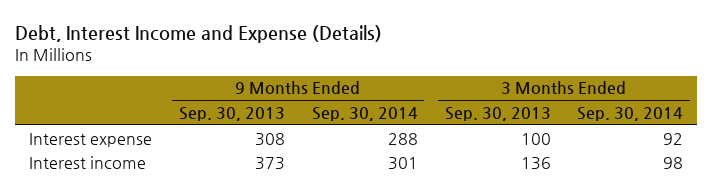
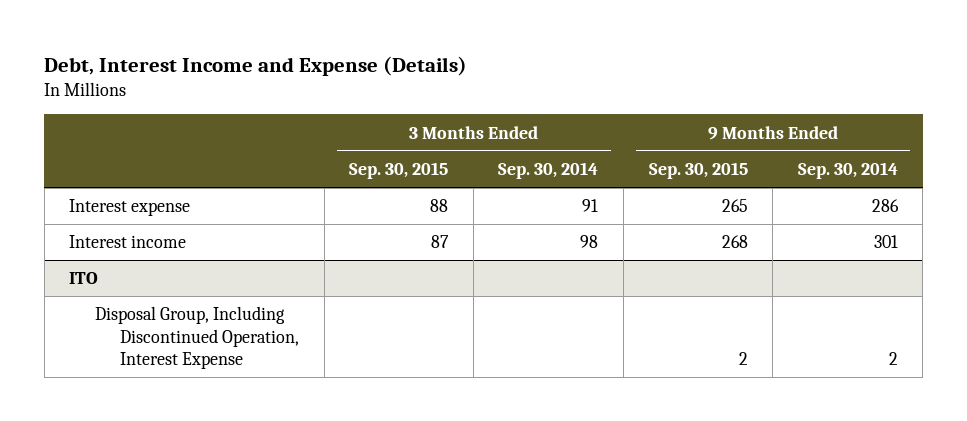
- | 9 Months Ended Sep. 30, 2013 | 9 Months Ended Sep. 30, 2014 | 3 Months Ended Sep. 30, 2013 | 3 Months Ended Sep. 30, 2014
+ | 3 Months Ended Sep. 30, 2015 | 3 Months Ended Sep. 30, 2014 | 9 Months Ended Sep. 30, 2015 | 9 Months Ended Sep. 30, 2014
- Interest expense | 308 | 288 | 100 | 92
+ Interest expense | 88 | 91 | 265 | 286
+ ITO
+ Disposal Group, Including Discontinued Operation, Interest Expense | | | 2 | 2

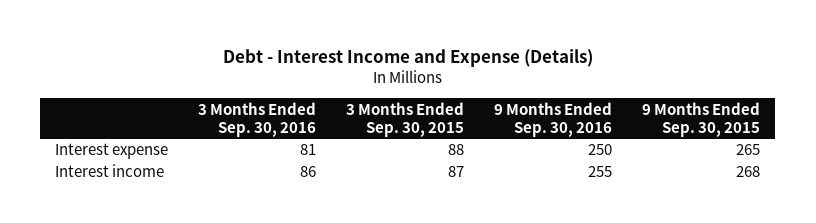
- Debt, Interest Income and Expense (Details)
+ Debt - Interest Income and Expense (Details)
- | 3 Months Ended Sep. 30, 2015 | 3 Months Ended Sep. 30, 2014 | 9 Months Ended Sep. 30, 2015 | 9 Months Ended Sep. 30, 2014
+ | 3 Months Ended Sep. 30, 2016 | 3 Months Ended Sep. 30, 2015 | 9 Months Ended Sep. 30, 2016 | 9 Months Ended Sep. 30, 2015
- ITO
- Disposal Group, Including Discontinued Operation, Interest Expense | | | 2 | 2

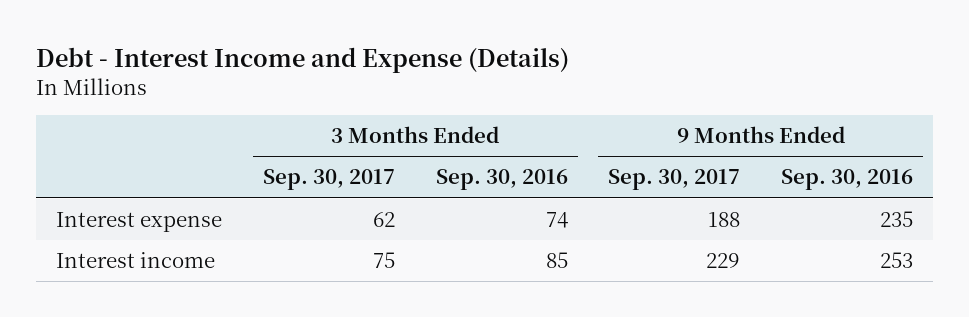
- | 3 Months Ended Sep. 30, 2016 | 3 Months Ended Sep. 30, 2015 | 9 Months Ended Sep. 30, 2016 | 9 Months Ended Sep. 30, 2015
+ | 3 Months Ended Sep. 30, 2017 | 3 Months Ended Sep. 30, 2016 | 9 Months Ended Sep. 30, 2017 | 9 Months Ended Sep. 30, 2016
- Interest expense | 81 | 88 | 250 | 265
- Interest income | 86 | 87 | 255 | 268
+ Interest expense | 62 | 74 | 188 | 235
+ Interest income | 75 | 85 | 229 | 253

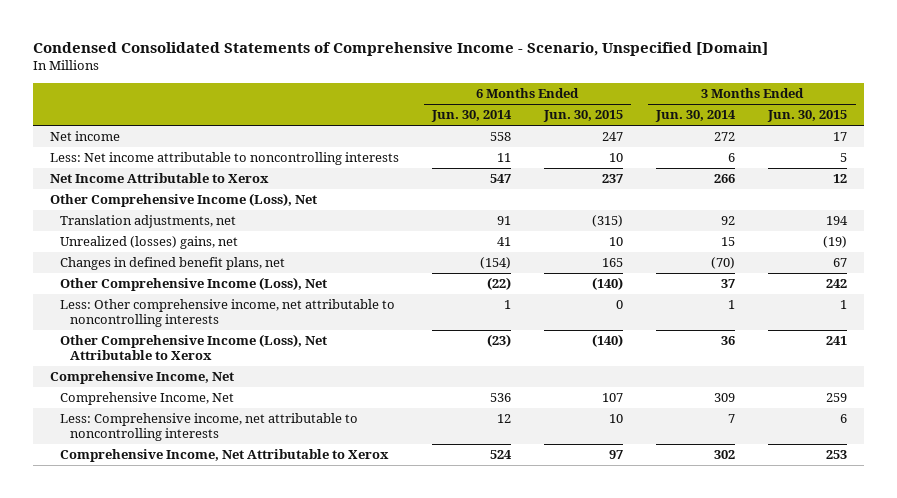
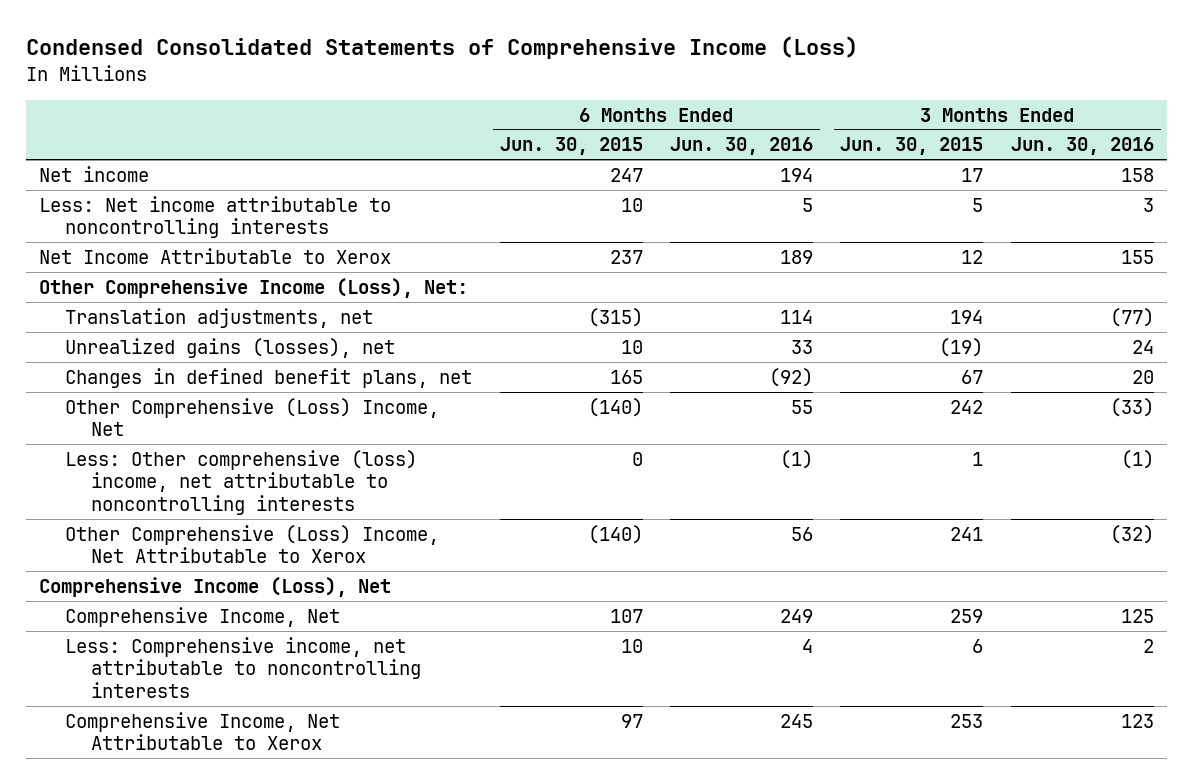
- Condensed Consolidated Statements of Comprehensive Income - Scenario, Unspecified [Domain]
+ Condensed Consolidated Statements of Comprehensive Income (Loss)
- | 6 Months Ended Jun. 30, 2014 | 6 Months Ended Jun. 30, 2015 | 3 Months Ended Jun. 30, 2014 | 3 Months Ended Jun. 30, 2015
+ | 6 Months Ended Jun. 30, 2015 | 6 Months Ended Jun. 30, 2016 | 3 Months Ended Jun. 30, 2015 | 3 Months Ended Jun. 30, 2016
- Other Comprehensive Income (Loss), Net
+ Other Comprehensive Income (Loss), Net:
- Unrealized (losses) gains, net | 41 | 10 | 15 | (19)
+ Unrealized gains (losses), net | 10 | 33 | (19) | 24
- Other Comprehensive Income (Loss), Net | (22) | (140) | 37 | 242
- Less: Other comprehensive income, net attributable to noncontrolling interests | 1 | 0 | 1 | 1
- Other Comprehensive Income (Loss), Net Attributable to Xerox | (23) | (140) | 36 | 241
- Comprehensive Income, Net
+ Other Comprehensive (Loss) Income, Net | (140) | 55 | 242 | (33)
+ Less: Other comprehensive (loss) income, net attributable to noncontrolling interests | 0 | (1) | 1 | (1)
+ Other Comprehensive (Loss) Income, Net Attributable to Xerox | (140) | 56 | 241 | (32)
+ Comprehensive Income (Loss), Net

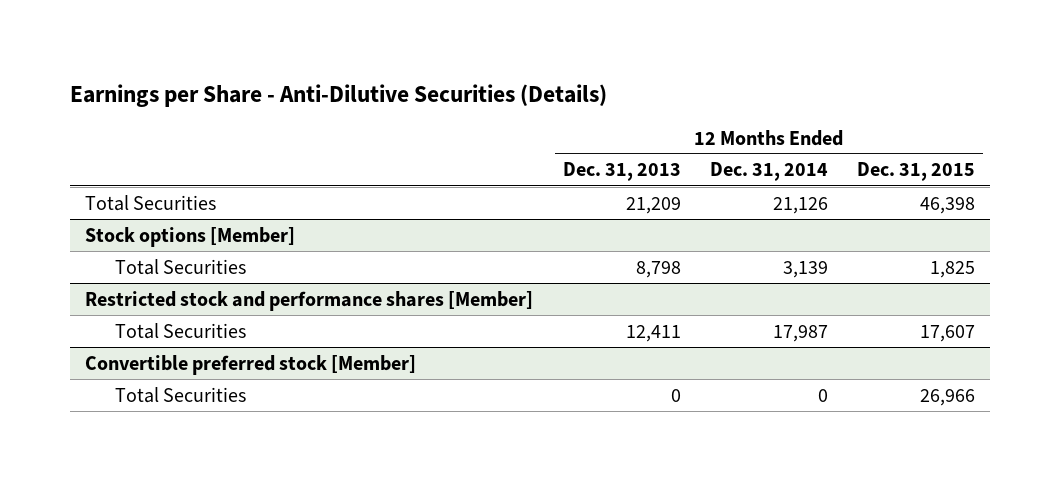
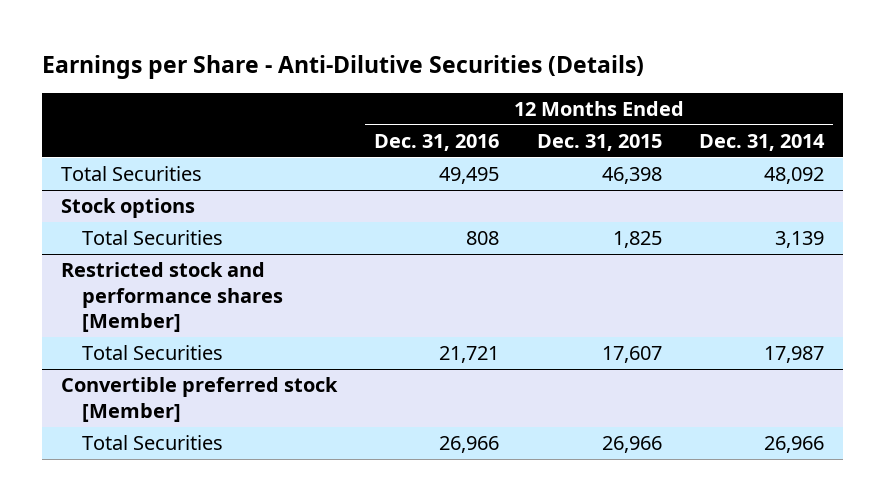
- | 12 Months Ended Dec. 31, 2013 | 12 Months Ended Dec. 31, 2014 | 12 Months Ended Dec. 31, 2015
+ | 12 Months Ended Dec. 31, 2016 | 12 Months Ended Dec. 31, 2015 | 12 Months Ended Dec. 31, 2014
- Total Securities | 21,209 | 21,126 | 46,398
- Stock options [Member]
+ Total Securities | 49,495 | 46,398 | 48,092
+ Stock options
@ Convertible preferred stock [Member]
- Total Securities | 0 | 0 | 26,966
+ Total Securities | 26,966 | 26,966 | 26,966

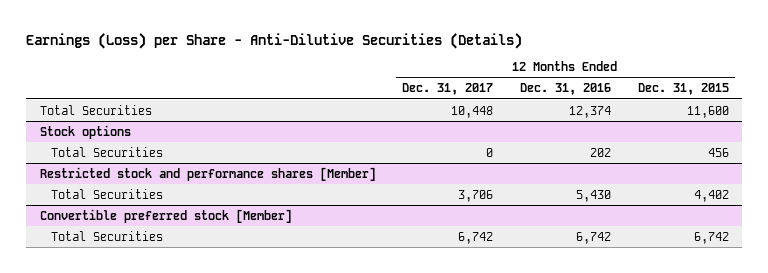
- Earnings per Share - Anti-Dilutive Securities (Details)
+ Earnings (Loss) per Share - Anti-Dilutive Securities (Details)
- | 12 Months Ended Dec. 31, 2016 | 12 Months Ended Dec. 31, 2015 | 12 Months Ended Dec. 31, 2014
+ | 12 Months Ended Dec. 31, 2017 | 12 Months Ended Dec. 31, 2016 | 12 Months Ended Dec. 31, 2015
- Total Securities | 49,495 | 46,398 | 48,092
+ Total Securities | 10,448 | 12,374 | 11,600
@ Stock options
- Total Securities | 808 | 1,825 | 3,139
+ Total Securities | 0 | 202 | 456
@ Restricted stock and performance shares [Member]
- Total Securities | 21,721 | 17,607 | 17,987
+ Total Securities | 3,706 | 5,430 | 4,402
@ Convertible preferred stock [Member]
- Total Securities | 26,966 | 26,966 | 26,966
+ Total Securities | 6,742 | 6,742 | 6,742

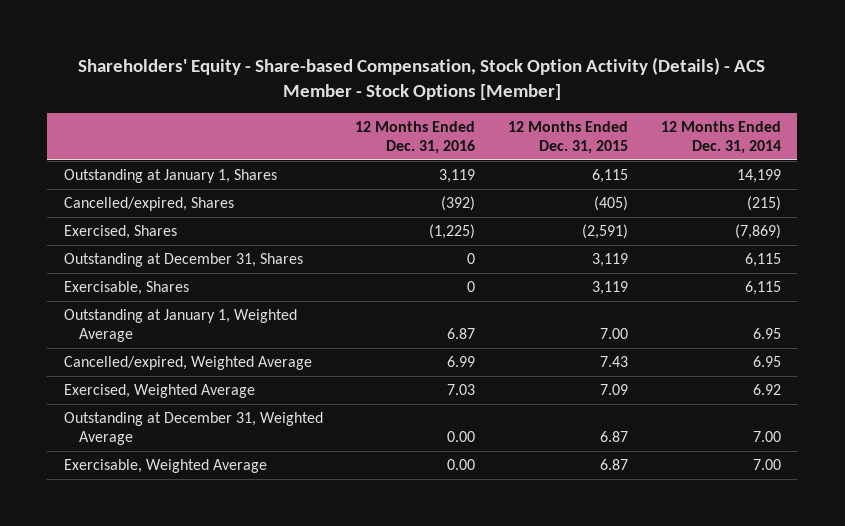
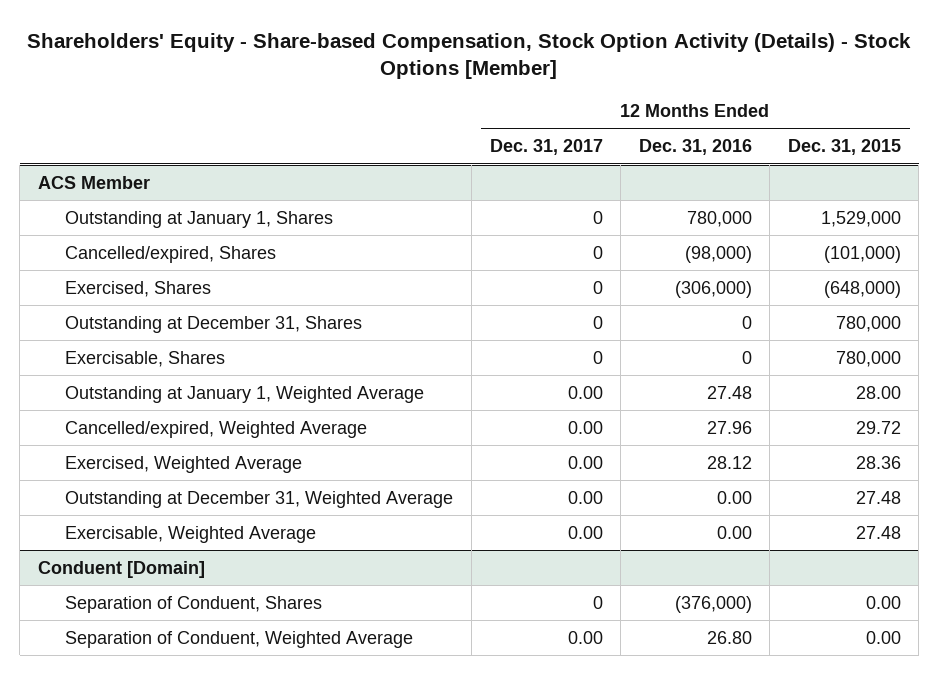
- Shareholders' Equity - Share-based Compensation, Stock Option Activity (Details) - ACS Member - Stock Options [Member]
+ Shareholders' Equity - Share-based Compensation, Stock Option Activity (Details) - Stock Options [Member]
- | 12 Months Ended Dec. 31, 2016 | 12 Months Ended Dec. 31, 2015 | 12 Months Ended Dec. 31, 2014
+ | 12 Months Ended Dec. 31, 2017 | 12 Months Ended Dec. 31, 2016 | 12 Months Ended Dec. 31, 2015
- Outstanding at January 1, Shares | 3,119 | 6,115 | 14,199
- Cancelled/expired, Shares | (392) | (405) | (215)
- Exercised, Shares | (1,225) | (2,591) | (7,869)
- Outstanding at December 31, Shares | 0 | 3,119 | 6,115
- Exercisable, Shares | 0 | 3,119 | 6,115
- Outstanding at January 1, Weighted Average | 6.87 | 7.00 | 6.95
- Cancelled/expired, Weighted Average | 6.99 | 7.43 | 6.95
- Exercised, Weighted Average | 7.03 | 7.09 | 6.92
- Outstanding at December 31, Weighted Average | 0.00 | 6.87 | 7.00
- Exercisable, Weighted Average | 0.00 | 6.87 | 7.00
+ ACS Member
+ Outstanding at January 1, Shares | 0 | 780,000 | 1,529,000
+ Cancelled/expired, Shares | 0 | (98,000) | (101,000)
+ Exercised, Shares | 0 | (306,000) | (648,000)
+ Outstanding at December 31, Shares | 0 | 0 | 780,000
+ Exercisable, Shares | 0 | 0 | 780,000
+ Outstanding at January 1, Weighted Average | 0.00 | 27.48 | 28.00
+ Cancelled/expired, Weighted Average | 0.00 | 27.96 | 29.72
+ Exercised, Weighted Average | 0.00 | 28.12 | 28.36
+ Outstanding at December 31, Weighted Average | 0.00 | 0.00 | 27.48
+ Exercisable, Weighted Average | 0.00 | 0.00 | 27.48
+ Conduent [Domain]
+ Separation of Conduent, Shares | 0 | (376,000) | 0.00
+ Separation of Conduent, Weighted Average | 0.00 | 26.80 | 0.00

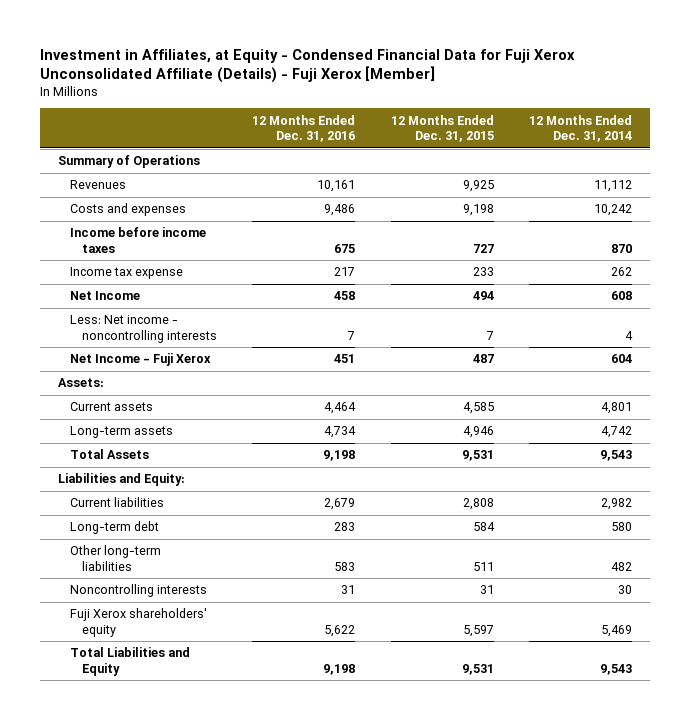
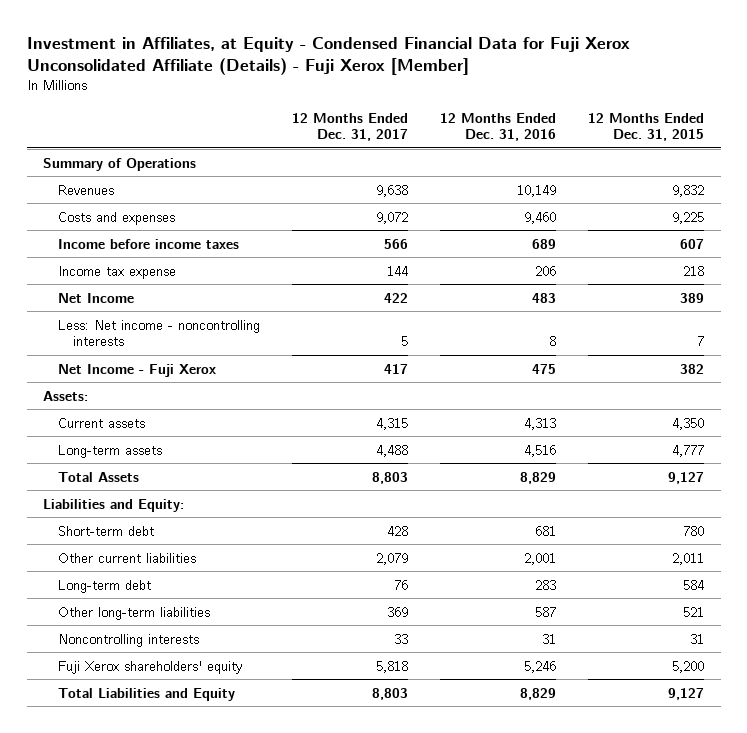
- | 12 Months Ended Dec. 31, 2016 | 12 Months Ended Dec. 31, 2015 | 12 Months Ended Dec. 31, 2014
+ | 12 Months Ended Dec. 31, 2017 | 12 Months Ended Dec. 31, 2016 | 12 Months Ended Dec. 31, 2015
- Revenues | 10,161 | 9,925 | 11,112
- Costs and expenses | 9,486 | 9,198 | 10,242
- Income before income taxes | 675 | 727 | 870
- Income tax expense | 217 | 233 | 262
- Net Income | 458 | 494 | 608
- Less: Net income - noncontrolling interests | 7 | 7 | 4
- Net Income - Fuji Xerox | 451 | 487 | 604
+ Revenues | 9,638 | 10,149 | 9,832
+ Costs and expenses | 9,072 | 9,460 | 9,225
+ Income before income taxes | 566 | 689 | 607
+ Income tax expense | 144 | 206 | 218
+ Net Income | 422 | 483 | 389
+ Less: Net income - noncontrolling interests | 5 | 8 | 7
+ Net Income - Fuji Xerox | 417 | 475 | 382
- Current assets | 4,464 | 4,585 | 4,801
- Long-term assets | 4,734 | 4,946 | 4,742
- Total Assets | 9,198 | 9,531 | 9,543
+ Current assets | 4,315 | 4,313 | 4,350
+ Long-term assets | 4,488 | 4,516 | 4,777
+ Total Assets | 8,803 | 8,829 | 9,127
- Current liabilities | 2,679 | 2,808 | 2,982
+ Short-term debt | 428 | 681 | 780
+ Other current liabilities | 2,079 | 2,001 | 2,011
- Other long-term liabilities | 583 | 511 | 482
+ Other long-term liabilities | 369 | 587 | 521
- Fuji Xerox shareholders' equity | 5,622 | 5,597 | 5,469
- Total Liabilities and Equity | 9,198 | 9,531 | 9,543
+ Fuji Xerox shareholders' equity | 5,818 | 5,246 | 5,200
+ Total Liabilities and Equity | 8,803 | 8,829 | 9,127

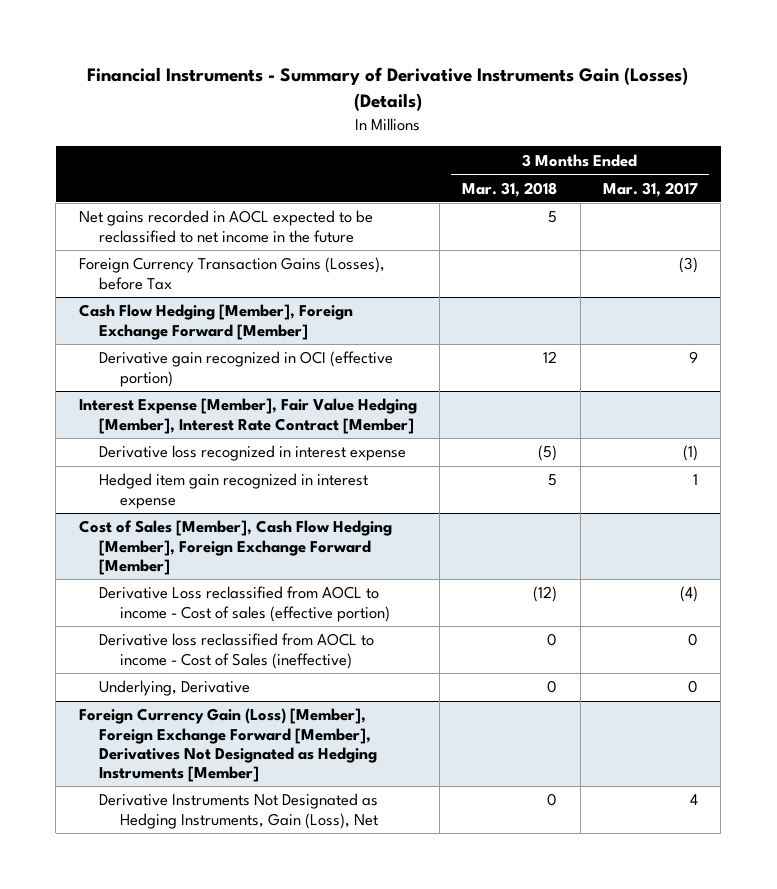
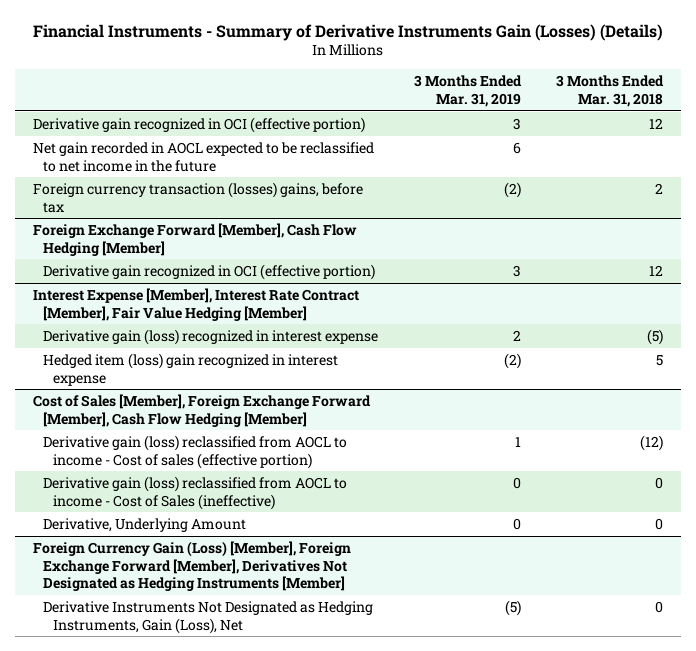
- | 3 Months Ended Mar. 31, 2018 | 3 Months Ended Mar. 31, 2017
+ | 3 Months Ended Mar. 31, 2019 | 3 Months Ended Mar. 31, 2018
- Net gains recorded in AOCL expected to be reclassified to net income in the future | 5 |
- Foreign Currency Transaction Gains (Losses), before Tax | | (3)
- Cash Flow Hedging [Member], Foreign Exchange Forward [Member]
- Interest Expense [Member], Fair Value Hedging [Member], Interest Rate Contract [Member]
- Derivative loss recognized in interest expense | (5) | (1)
- Hedged item gain recognized in interest expense | 5 | 1
- Cost of Sales [Member], Cash Flow Hedging [Member], Foreign Exchange Forward [Member]
- Derivative Loss reclassified from AOCL to income - Cost of sales (effective portion) | (12) | (4)
- Derivative loss reclassified from AOCL to income - Cost of Sales (ineffective) | 0 | 0
- Underlying, Derivative | 0 | 0
+ Net gain recorded in AOCL expected to be reclassified to net income in the future | 6 |
+ Foreign currency transaction (losses) gains, before tax | (2) | 2
+ Foreign Exchange Forward [Member], Cash Flow Hedging [Member]
+ Derivative gain recognized in OCI (effective portion) | 3 | 12
+ Interest Expense [Member], Interest Rate Contract [Member], Fair Value Hedging [Member]
+ Derivative gain (loss) recognized in interest expense | 2 | (5)
+ Hedged item (loss) gain recognized in interest expense | (2) | 5
+ Cost of Sales [Member], Foreign Exchange Forward [Member], Cash Flow Hedging [Member]
+ Derivative gain (loss) reclassified from AOCL to income - Cost of sales (effective portion) | 1 | (12)
+ Derivative gain (loss) reclassified from AOCL to income - Cost of Sales (ineffective) | 0 | 0
+ Derivative, Underlying Amount | 0 | 0

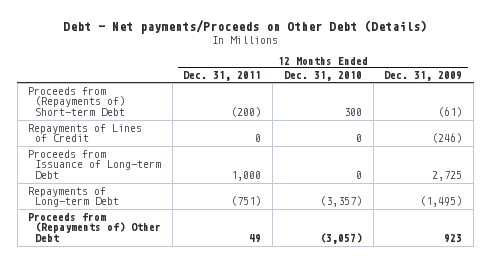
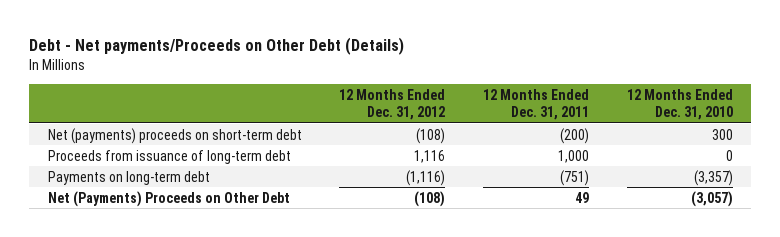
- | 12 Months Ended Dec. 31, 2011 | 12 Months Ended Dec. 31, 2010 | 12 Months Ended Dec. 31, 2009
+ | 12 Months Ended Dec. 31, 2012 | 12 Months Ended Dec. 31, 2011 | 12 Months Ended Dec. 31, 2010
- Proceeds from (Repayments of) Short-term Debt | (200) | 300 | (61)
- Repayments of Lines of Credit | 0 | 0 | (246)
- Proceeds from Issuance of Long-term Debt | 1,000 | 0 | 2,725
- Repayments of Long-term Debt | (751) | (3,357) | (1,495)
- Proceeds from (Repayments of) Other Debt | 49 | (3,057) | 923
+ Net (payments) proceeds on short-term debt | (108) | (200) | 300
+ Proceeds from issuance of long-term debt | 1,116 | 1,000 | 0
+ Payments on long-term debt | (1,116) | (751) | (3,357)
+ Net (Payments) Proceeds on Other Debt | (108) | 49 | (3,057)

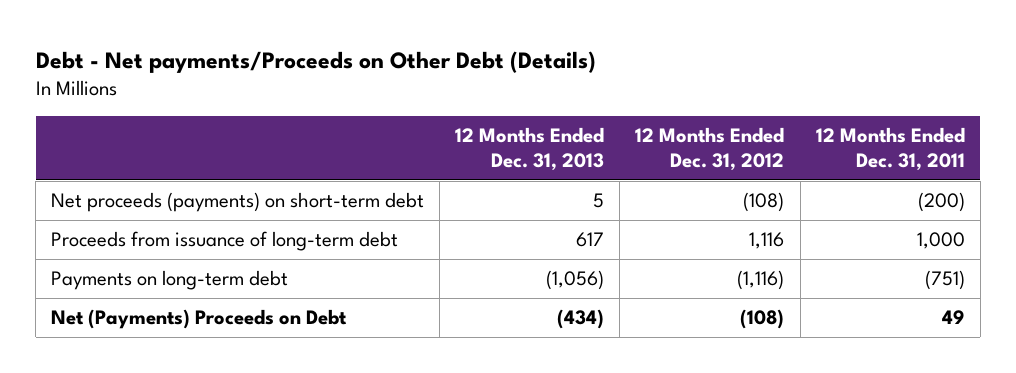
- | 12 Months Ended Dec. 31, 2012 | 12 Months Ended Dec. 31, 2011 | 12 Months Ended Dec. 31, 2010
+ | 12 Months Ended Dec. 31, 2013 | 12 Months Ended Dec. 31, 2012 | 12 Months Ended Dec. 31, 2011
- Net (payments) proceeds on short-term debt | (108) | (200) | 300
+ Net proceeds (payments) on short-term debt | 5 | (108) | (200)
- Net (Payments) Proceeds on Other Debt | (108) | 49 | (3,057)
+ Net (Payments) Proceeds on Debt | (434) | (108) | 49

